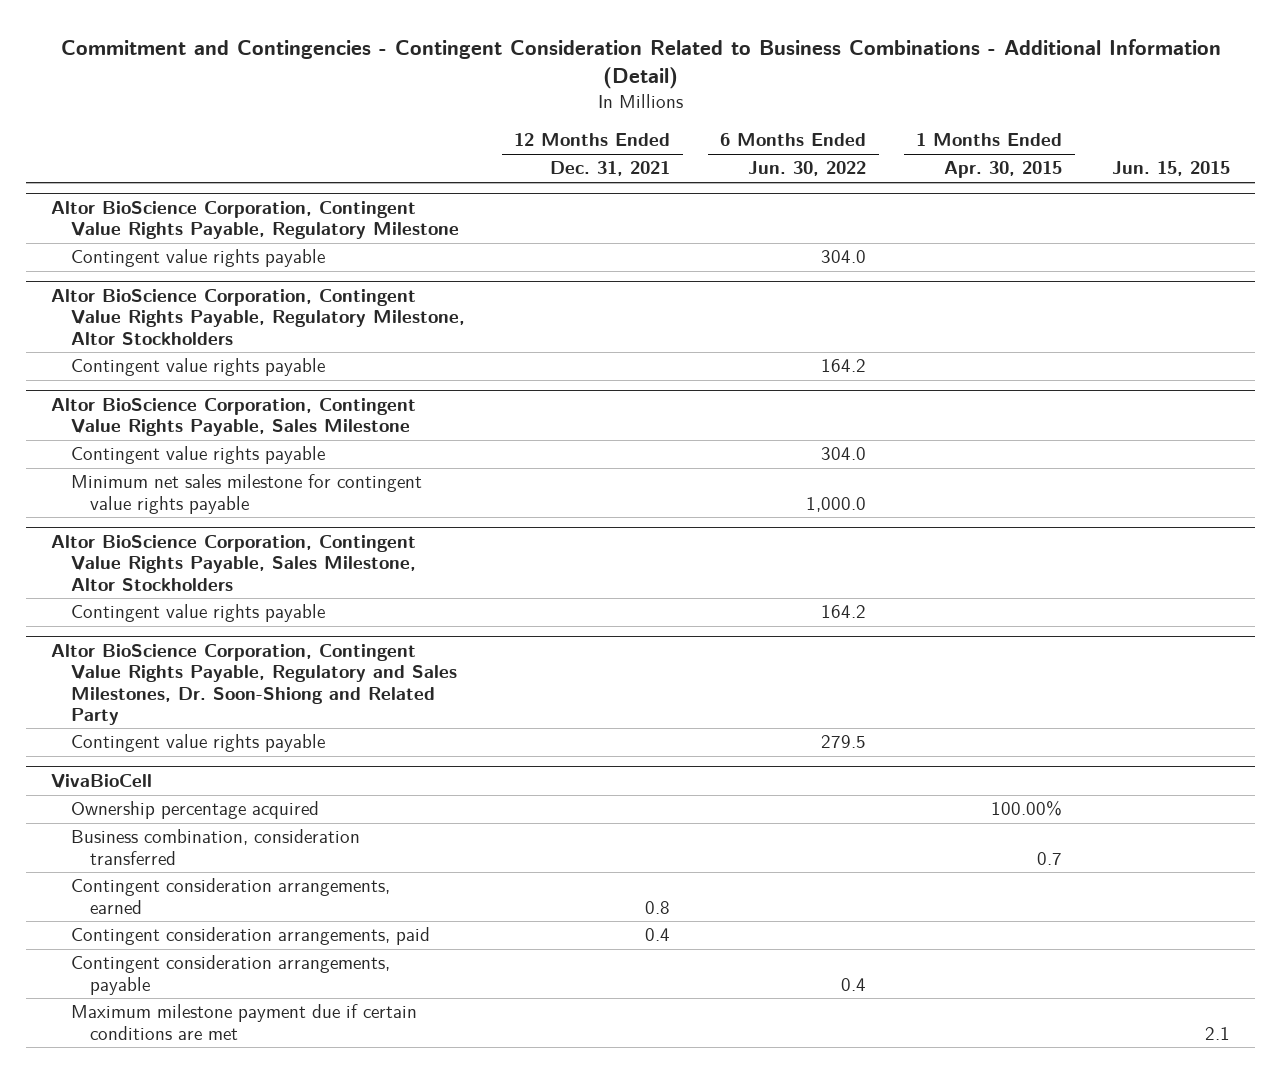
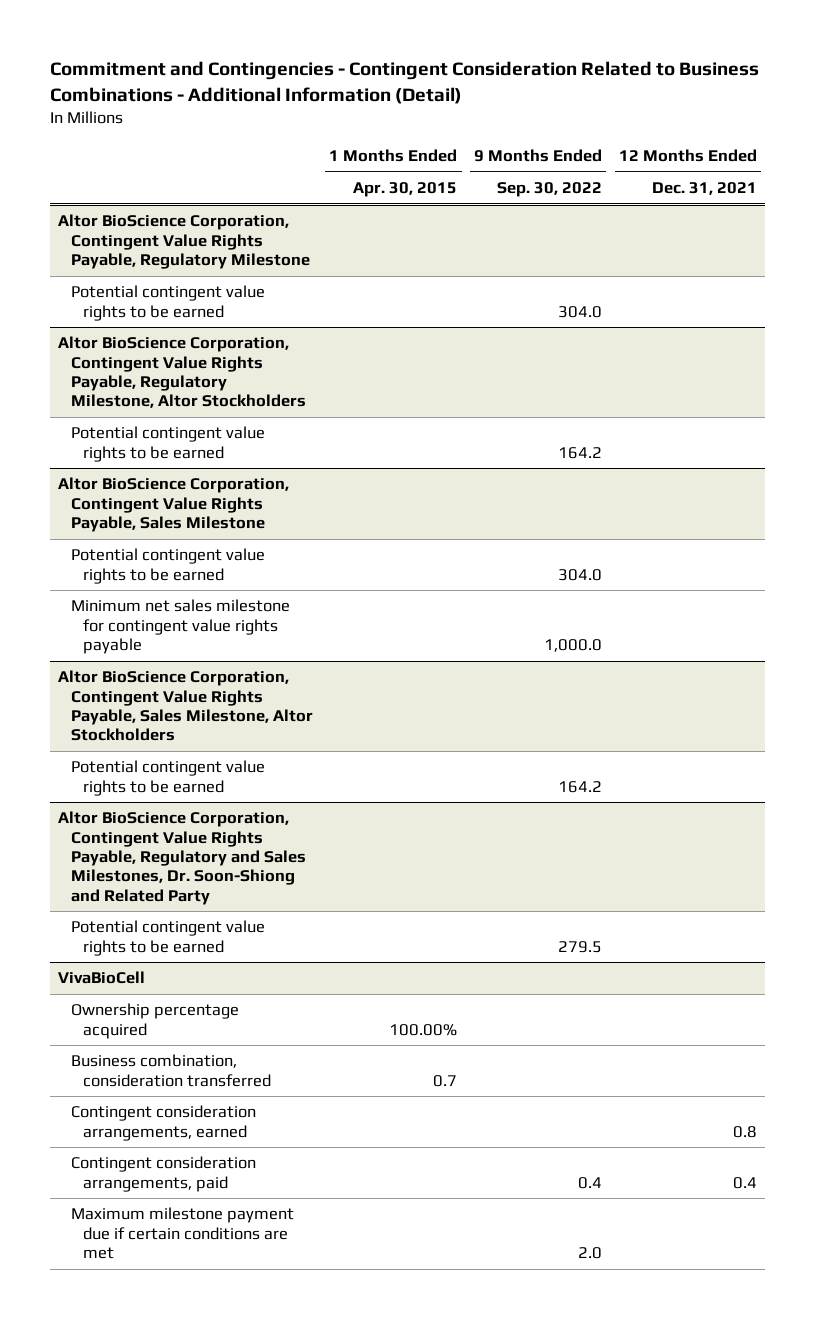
- | 12 Months Ended Dec. 31, 2021 | 6 Months Ended Jun. 30, 2022 | 1 Months Ended Apr. 30, 2015 | Jun. 15, 2015
+ | 1 Months Ended Apr. 30, 2015 | 9 Months Ended Sep. 30, 2022 | 12 Months Ended Dec. 31, 2021
@ Altor BioScience Corporation, Contingent Value Rights Payable, Regulatory Milestone
- Contingent value rights payable | | 304.0 | |
+ Potential contingent value rights to be earned | | 304.0 |
@ Altor BioScience Corporation, Contingent Value Rights Payable, Regulatory Milestone, Altor Stockholders
- Contingent value rights payable | | 164.2 | |
+ Potential contingent value rights to be earned | | 164.2 |
@ Altor BioScience Corporation, Contingent Value Rights Payable, Sales Milestone
- Contingent value rights payable | | 304.0 | |
+ Potential contingent value rights to be earned | | 304.0 |
@ Altor BioScience Corporation, Contingent Value Rights Payable, Sales Milestone, Altor Stockholders
- Contingent value rights payable | | 164.2 | |
+ Potential contingent value rights to be earned | | 164.2 |
@ Altor BioScience Corporation, Contingent Value Rights Payable, Regulatory and Sales Milestones, Dr. Soon-Shiong and Related Party
- Contingent value rights payable | | 279.5 | |
+ Potential contingent value rights to be earned | | 279.5 |
@ VivaBioCell
- Contingent consideration arrangements, payable | | 0.4 | |

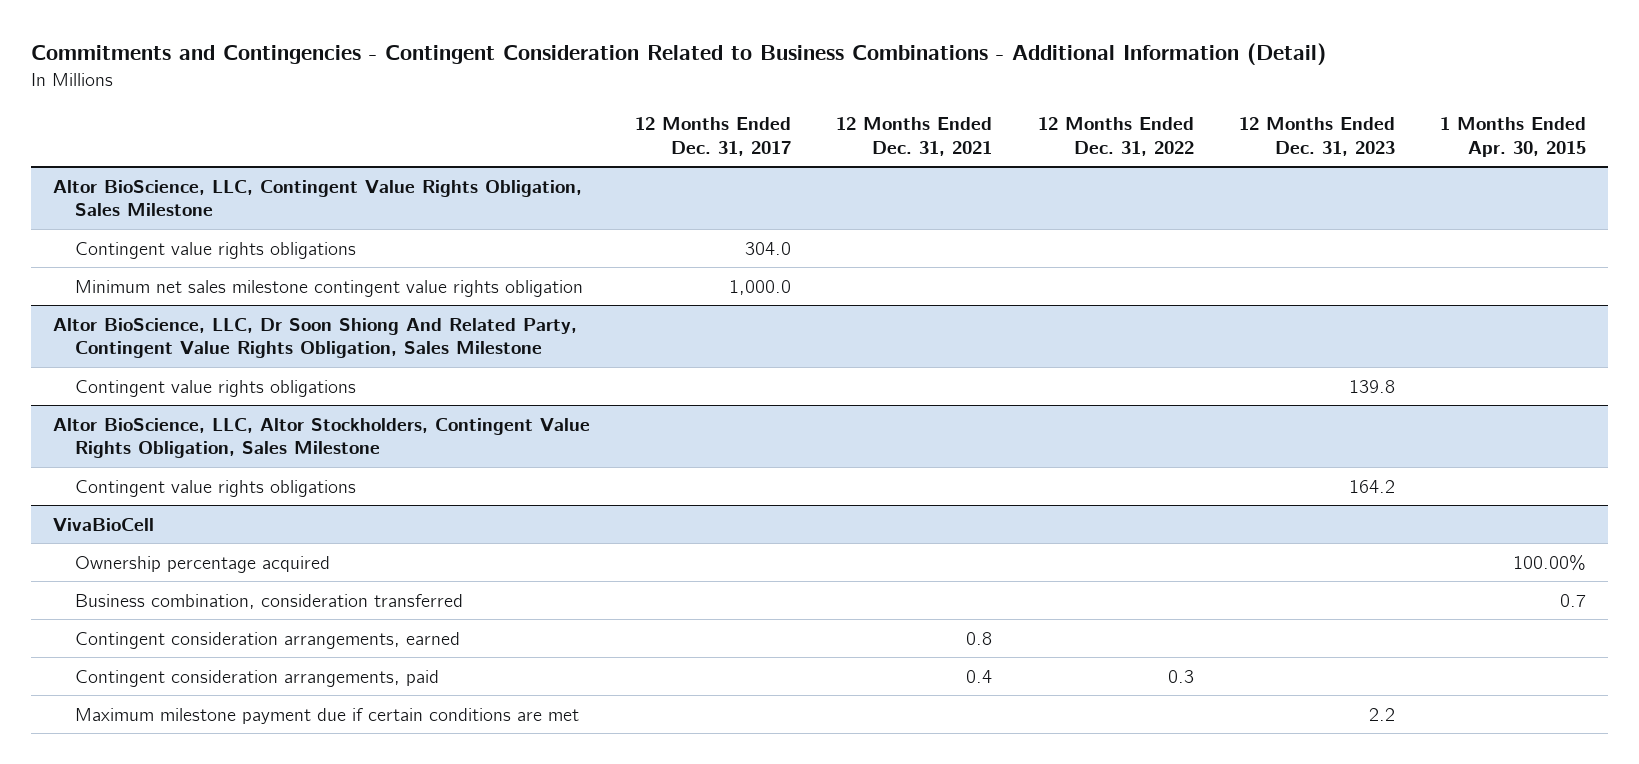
- Commitment and Contingencies - Contingent Consideration Related to Business Combinations - Additional Information (Detail)
+ Commitments and Contingencies - Contingent Consideration Related to Business Combinations - Additional Information (Detail)
- | 1 Months Ended Apr. 30, 2015 | 9 Months Ended Sep. 30, 2022 | 12 Months Ended Dec. 31, 2021
+ | 12 Months Ended Dec. 31, 2017 | 12 Months Ended Dec. 31, 2021 | 12 Months Ended Dec. 31, 2022 | 12 Months Ended Dec. 31, 2023 | 1 Months Ended Apr. 30, 2015
- Altor BioScience Corporation, Contingent Value Rights Payable, Regulatory Milestone
- Potential contingent value rights to be earned | | 304.0 |
- Altor BioScience Corporation, Contingent Value Rights Payable, Regulatory Milestone, Altor Stockholders
- Potential contingent value rights to be earned | | 164.2 |
- Altor BioScience Corporation, Contingent Value Rights Payable, Sales Milestone
- Potential contingent value rights to be earned | | 304.0 |
- Minimum net sales milestone for contingent value rights payable | | 1,000.0 |
- Altor BioScience Corporation, Contingent Value Rights Payable, Sales Milestone, Altor Stockholders
- Potential contingent value rights to be earned | | 164.2 |
- Altor BioScience Corporation, Contingent Value Rights Payable, Regulatory and Sales Milestones, Dr. Soon-Shiong and Related Party
- Potential contingent value rights to be earned | | 279.5 |
+ Altor BioScience, LLC, Contingent Value Rights Obligation, Sales Milestone
+ Contingent value rights obligations | 304.0 | | | |
+ Minimum net sales milestone contingent value rights obligation | 1,000.0 | | | |
+ Altor BioScience, LLC, Dr Soon Shiong And Related Party, Contingent Value Rights Obligation, Sales Milestone
+ Contingent value rights obligations | | | | 139.8 |
+ Altor BioScience, LLC, Altor Stockholders, Contingent Value Rights Obligation, Sales Milestone
+ Contingent value rights obligations | | | | 164.2 |

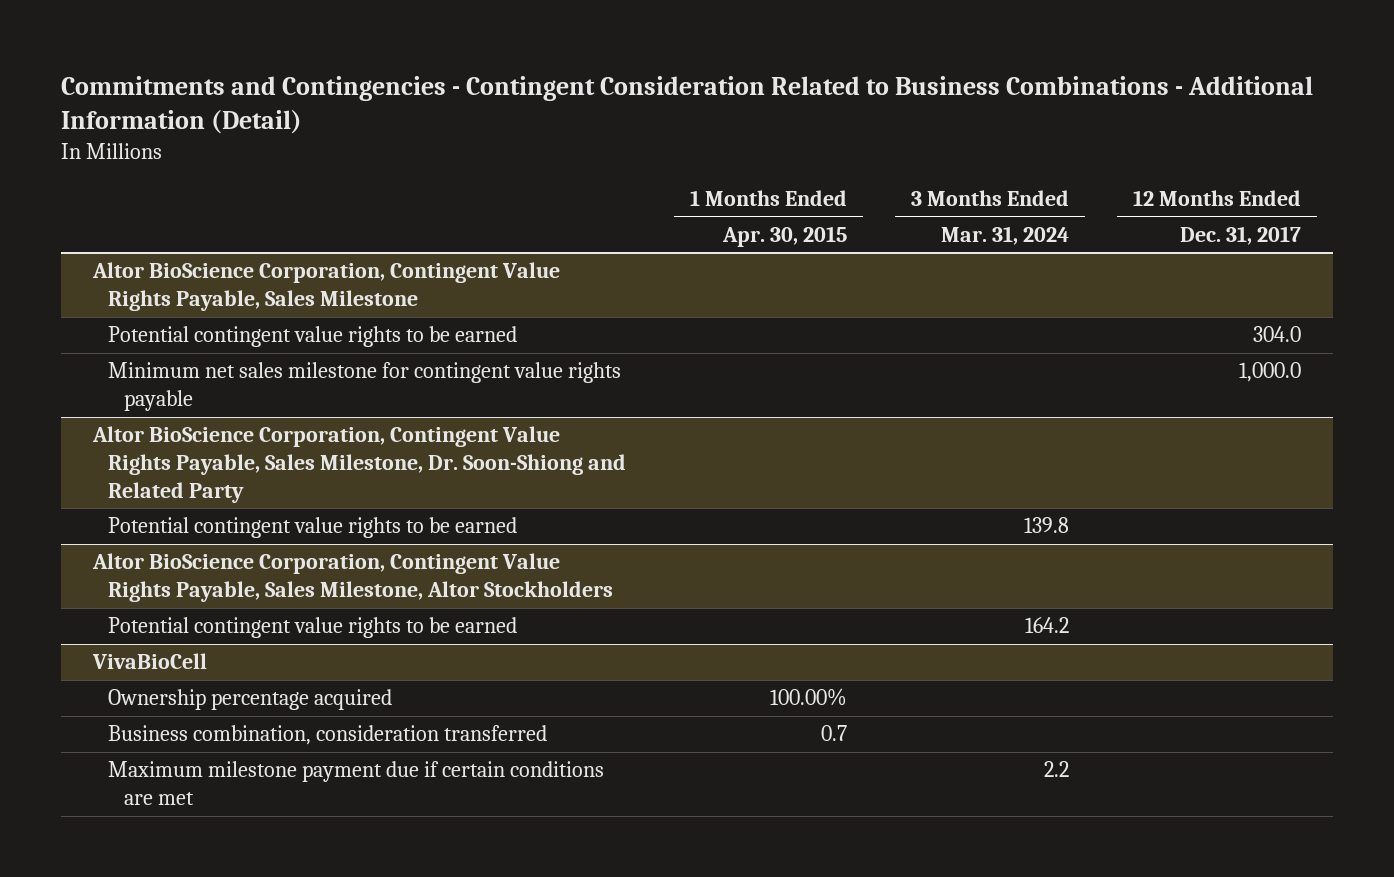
- | 12 Months Ended Dec. 31, 2017 | 12 Months Ended Dec. 31, 2021 | 12 Months Ended Dec. 31, 2022 | 12 Months Ended Dec. 31, 2023 | 1 Months Ended Apr. 30, 2015
+ | 1 Months Ended Apr. 30, 2015 | 3 Months Ended Mar. 31, 2024 | 12 Months Ended Dec. 31, 2017
- Altor BioScience, LLC, Contingent Value Rights Obligation, Sales Milestone
- Contingent value rights obligations | 304.0 | | | |
- Minimum net sales milestone contingent value rights obligation | 1,000.0 | | | |
- Altor BioScience, LLC, Dr Soon Shiong And Related Party, Contingent Value Rights Obligation, Sales Milestone
- Contingent value rights obligations | | | | 139.8 |
- Altor BioScience, LLC, Altor Stockholders, Contingent Value Rights Obligation, Sales Milestone
- Contingent value rights obligations | | | | 164.2 |
+ Altor BioScience Corporation, Contingent Value Rights Payable, Sales Milestone
+ Potential contingent value rights to be earned | | | 304.0
+ Minimum net sales milestone for contingent value rights payable | | | 1,000.0
+ Altor BioScience Corporation, Contingent Value Rights Payable, Sales Milestone, Dr. Soon-Shiong and Related Party
+ Potential contingent value rights to be earned | | 139.8 |
+ Altor BioScience Corporation, Contingent Value Rights Payable, Sales Milestone, Altor Stockholders
+ Potential contingent value rights to be earned | | 164.2 |
@ VivaBioCell
- Contingent consideration arrangements, earned | | 0.8 | | |
- Contingent consideration arrangements, paid | | 0.4 | 0.3 | |

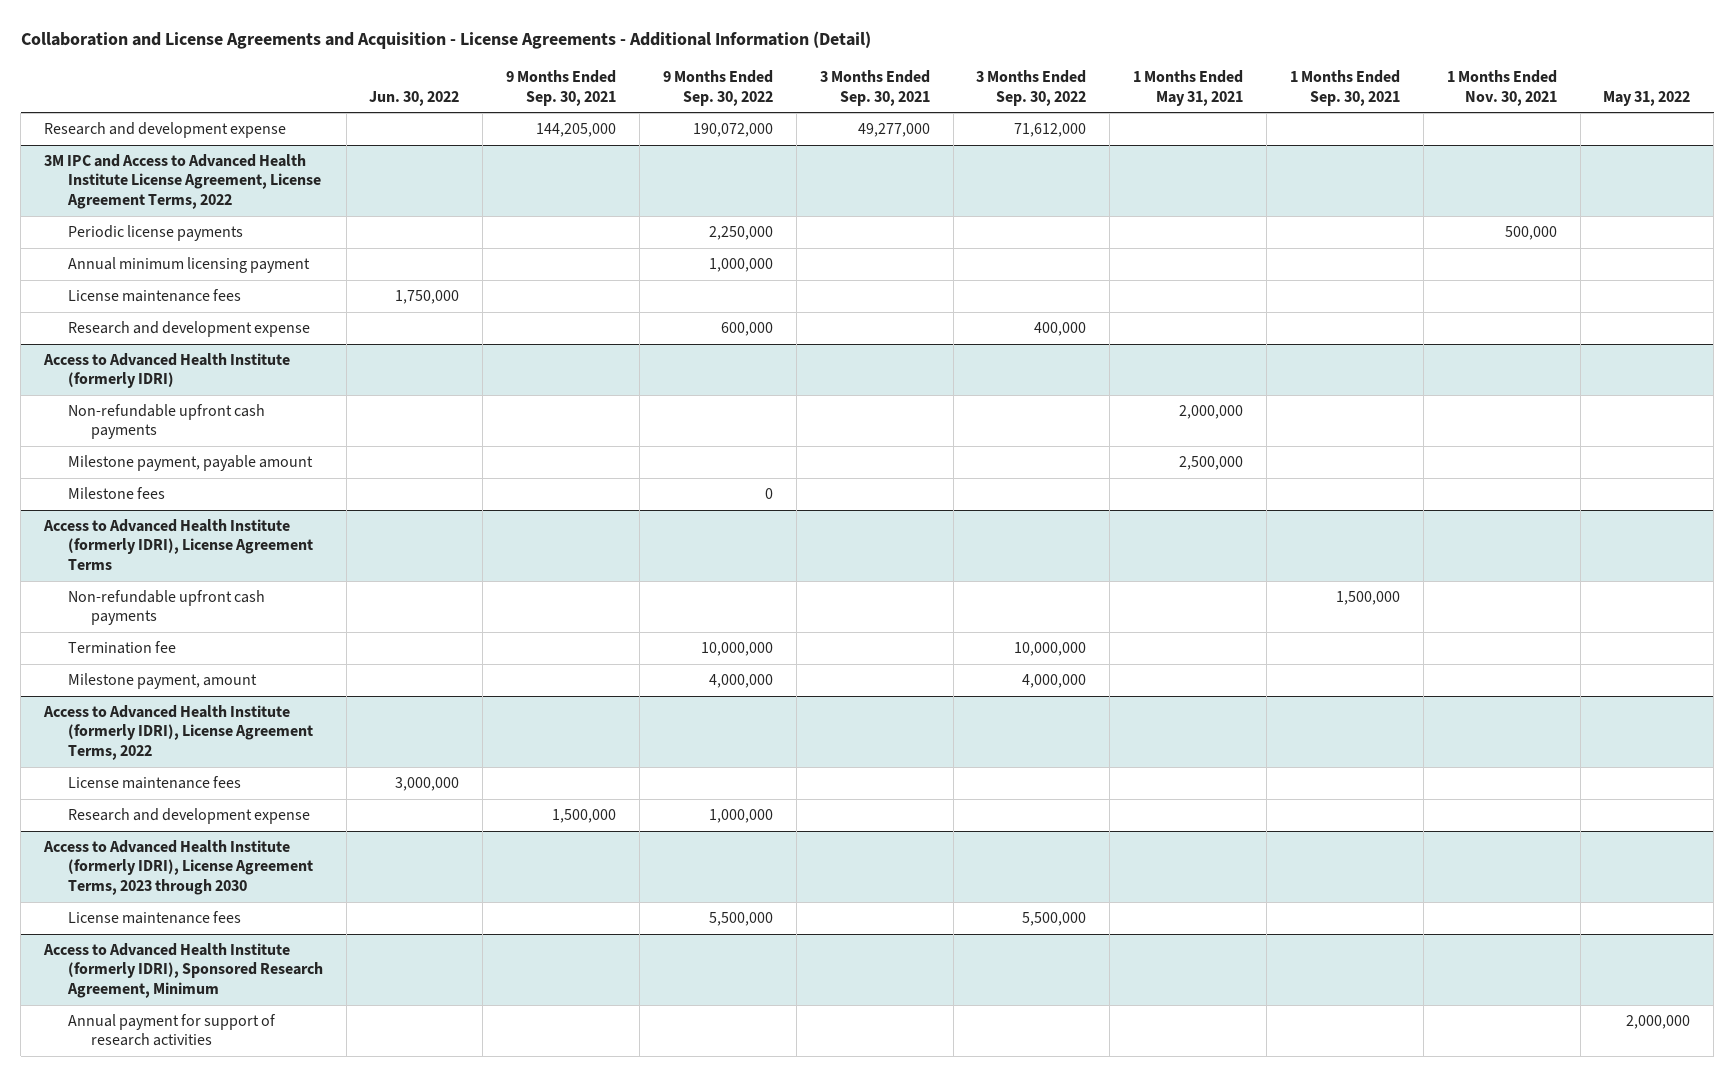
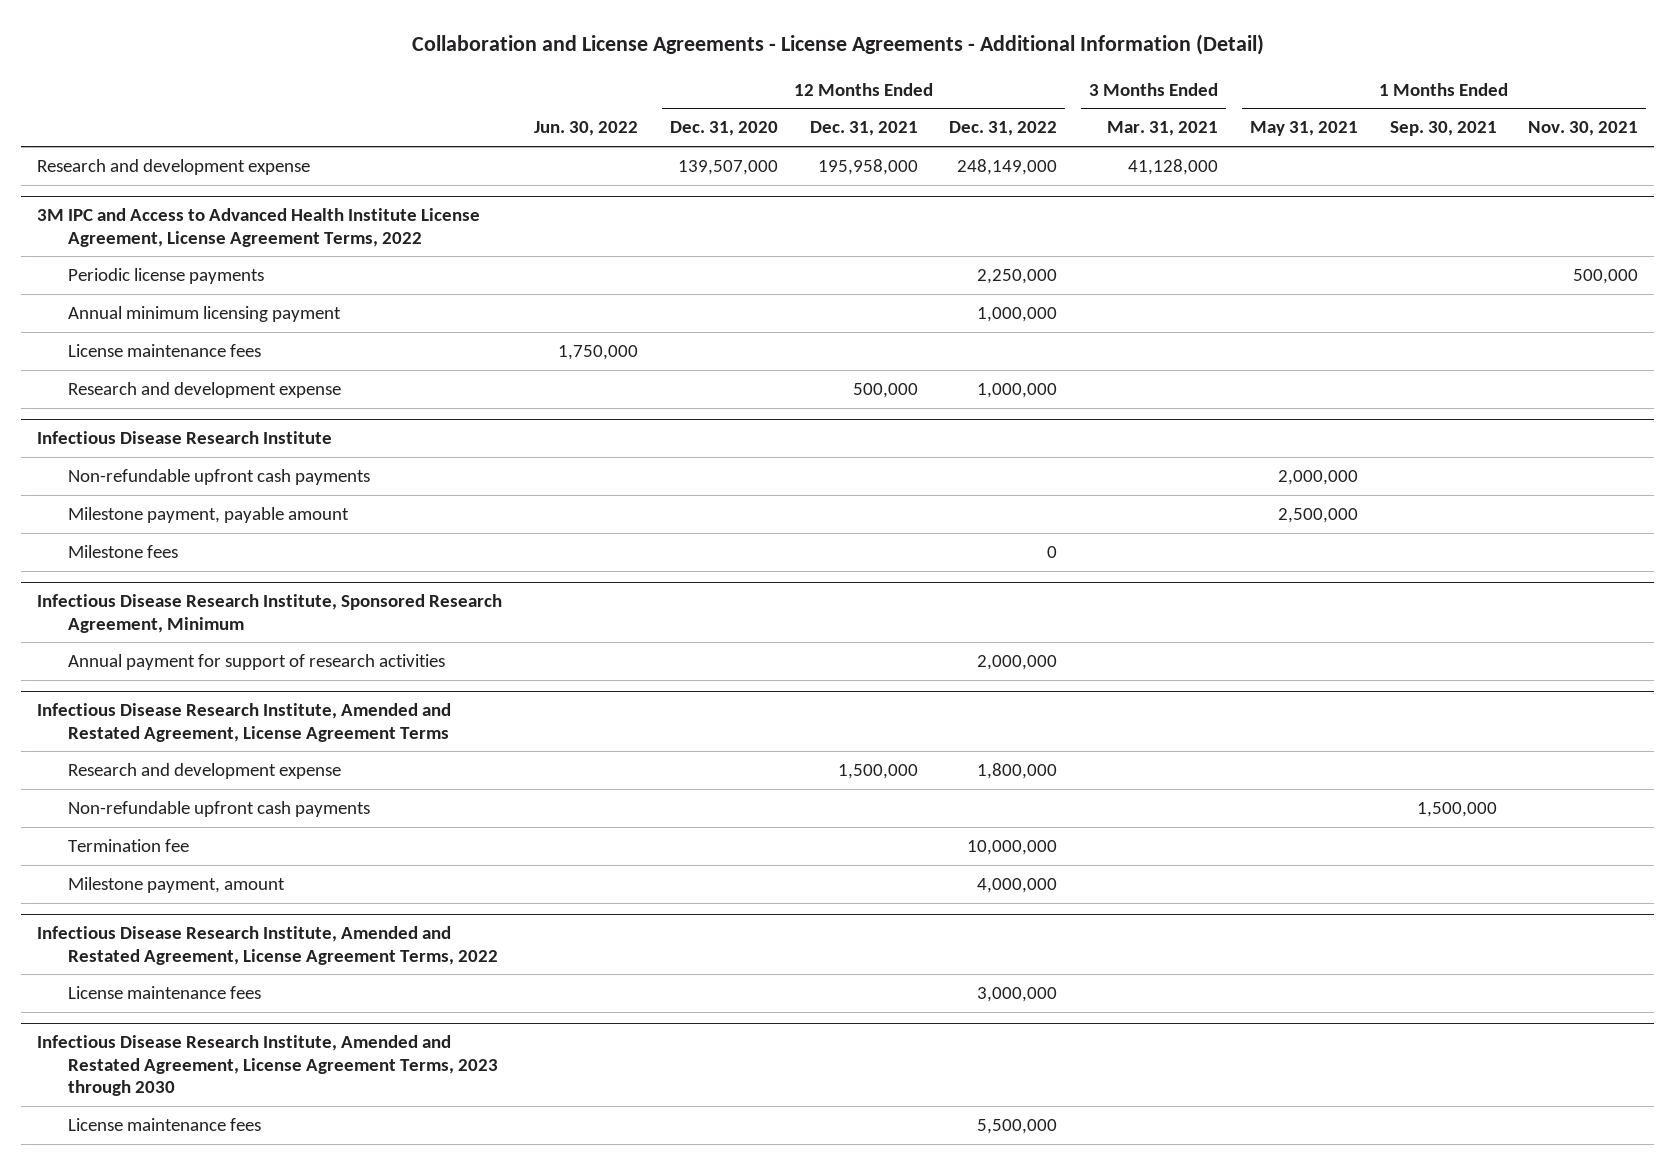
- Collaboration and License Agreements and Acquisition - License Agreements - Additional Information (Detail)
+ Collaboration and License Agreements - License Agreements - Additional Information (Detail)
- | Jun. 30, 2022 | 9 Months Ended Sep. 30, 2021 | 9 Months Ended Sep. 30, 2022 | 3 Months Ended Sep. 30, 2021 | 3 Months Ended Sep. 30, 2022 | 1 Months Ended May 31, 2021 | 1 Months Ended Sep. 30, 2021 | 1 Months Ended Nov. 30, 2021 | May 31, 2022
+ | Jun. 30, 2022 | 12 Months Ended Dec. 31, 2020 | 12 Months Ended Dec. 31, 2021 | 12 Months Ended Dec. 31, 2022 | 3 Months Ended Mar. 31, 2021 | 1 Months Ended May 31, 2021 | 1 Months Ended Sep. 30, 2021 | 1 Months Ended Nov. 30, 2021
- Access to Advanced Health Institute (formerly IDRI)
+ Infectious Disease Research Institute
- Access to Advanced Health Institute (formerly IDRI), License Agreement Terms
+ Infectious Disease Research Institute, Sponsored Research Agreement, Minimum
+ Annual payment for support of research activities | | | | 2,000,000 | | | |
+ Infectious Disease Research Institute, Amended and Restated Agreement, License Agreement Terms
+ Research and development expense | | | 1,500,000 | 1,800,000 | | | |
- Access to Advanced Health Institute (formerly IDRI), License Agreement Terms, 2022
- License maintenance fees | 3,000,000 | | | | | | | |
- Research and development expense | | 1,500,000 | 1,000,000 | | | | | |
- Access to Advanced Health Institute (formerly IDRI), License Agreement Terms, 2023 through 2030
- License maintenance fees | | | 5,500,000 | | 5,500,000 | | | |
- Access to Advanced Health Institute (formerly IDRI), Sponsored Research Agreement, Minimum
- Annual payment for support of research activities | | | | | | | | | 2,000,000
+ Infectious Disease Research Institute, Amended and Restated Agreement, License Agreement Terms, 2022
+ License maintenance fees | | | | 3,000,000 | | | |
+ Infectious Disease Research Institute, Amended and Restated Agreement, License Agreement Terms, 2023 through 2030
+ License maintenance fees | | | | 5,500,000 | | | |

